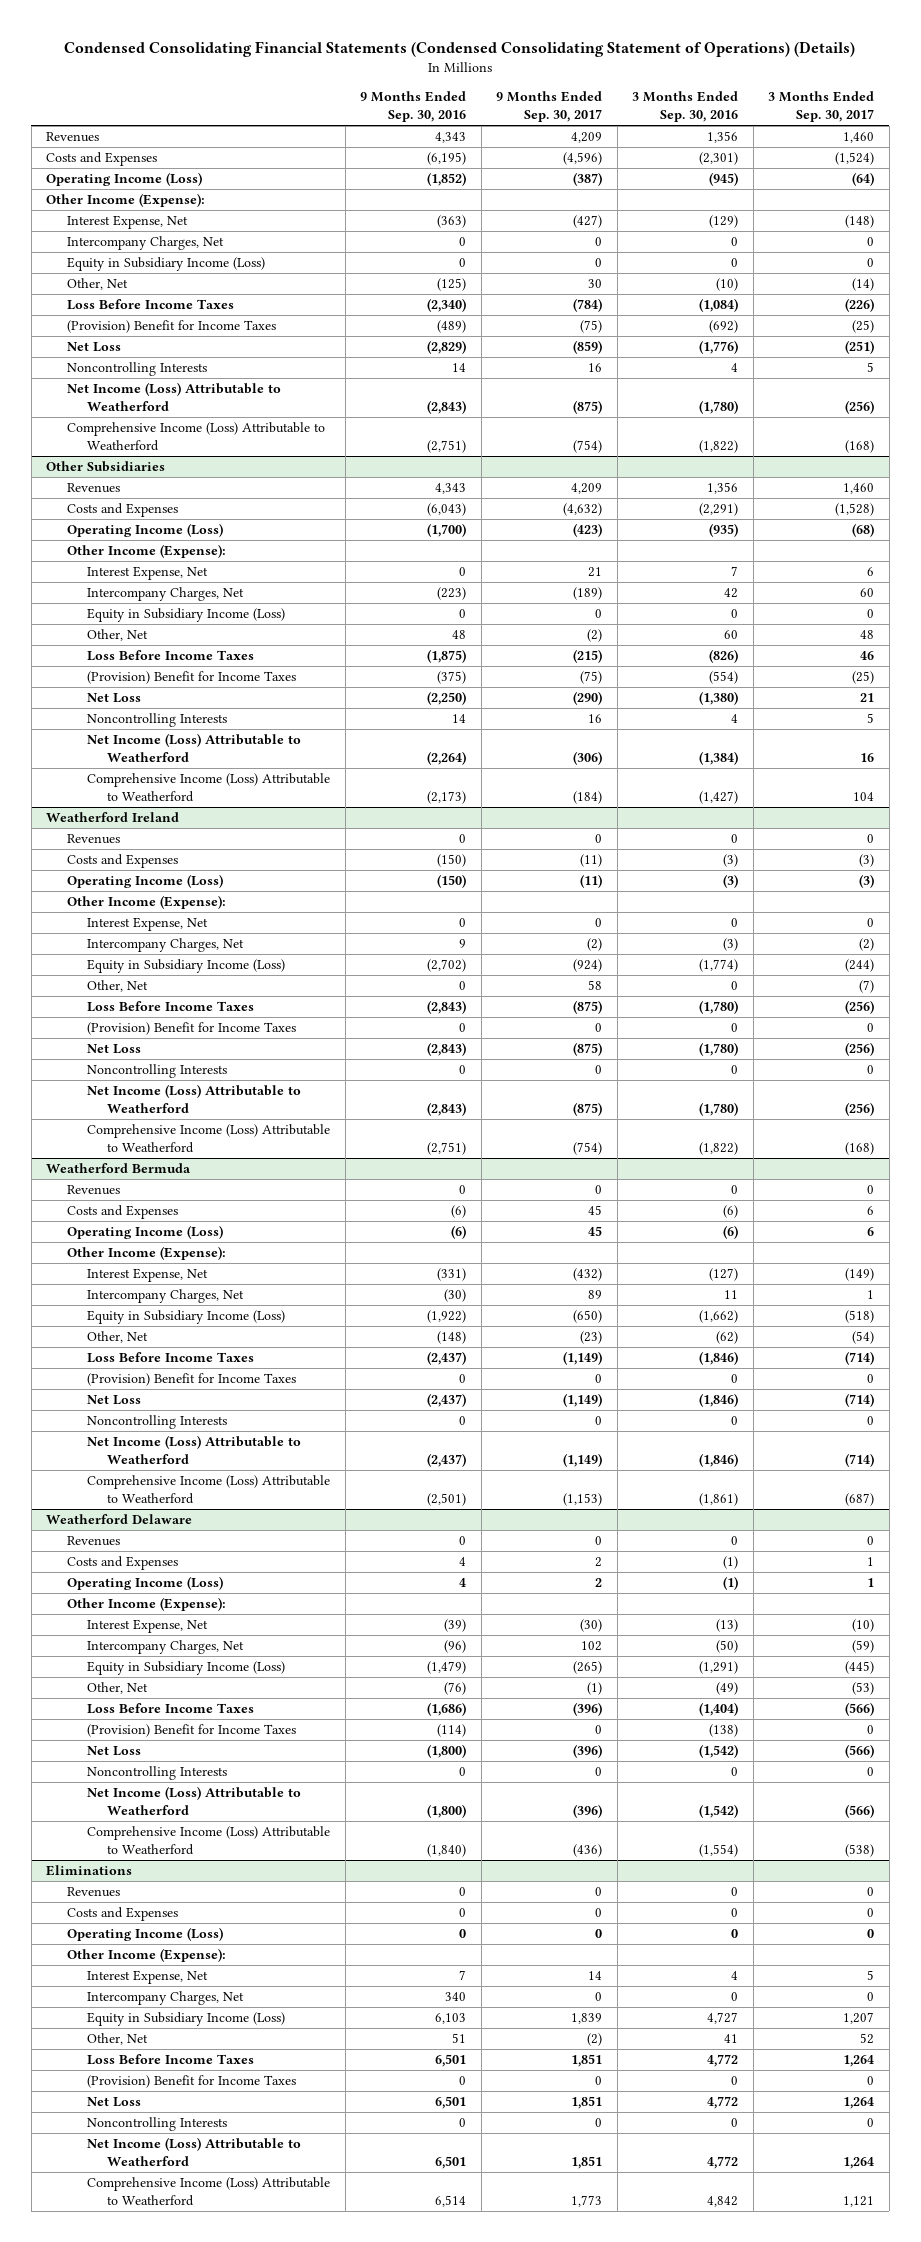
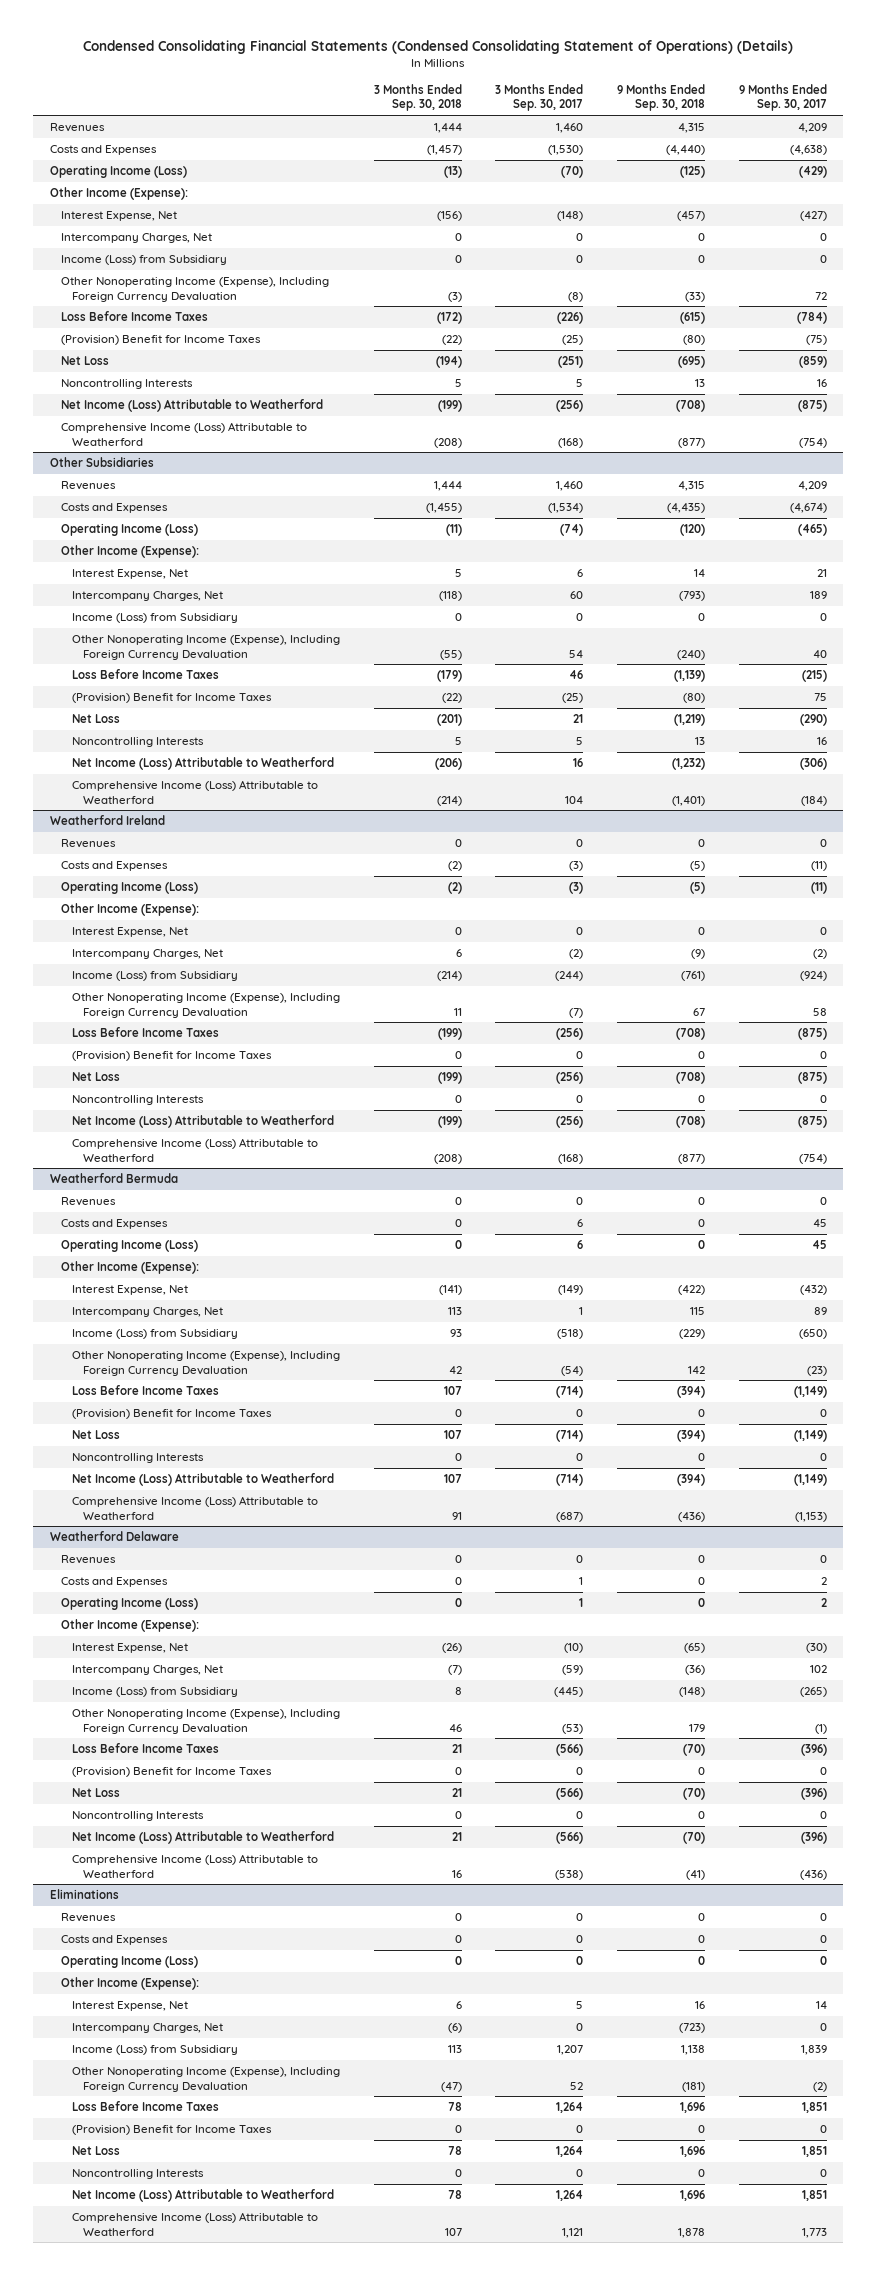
- | 9 Months Ended Sep. 30, 2016 | 9 Months Ended Sep. 30, 2017 | 3 Months Ended Sep. 30, 2016 | 3 Months Ended Sep. 30, 2017
+ | 3 Months Ended Sep. 30, 2018 | 3 Months Ended Sep. 30, 2017 | 9 Months Ended Sep. 30, 2018 | 9 Months Ended Sep. 30, 2017
- Costs and Expenses | (6,195) | (4,596) | (2,301) | (1,524)
- Operating Income (Loss) | (1,852) | (387) | (945) | (64)
+ Costs and Expenses | (1,457) | (1,530) | (4,440) | (4,638)
+ Operating Income (Loss) | (13) | (70) | (125) | (429)
- Equity in Subsidiary Income (Loss) | 0 | 0 | 0 | 0
- Other, Net | (125) | 30 | (10) | (14)
+ Income (Loss) from Subsidiary | 0 | 0 | 0 | 0
+ Other Nonoperating Income (Expense), Including Foreign Currency Devaluation | (3) | (8) | (33) | 72
@ Other Subsidiaries
- Costs and Expenses | (6,043) | (4,632) | (2,291) | (1,528)
- Operating Income (Loss) | (1,700) | (423) | (935) | (68)
+ Costs and Expenses | (1,455) | (1,534) | (4,435) | (4,674)
+ Operating Income (Loss) | (11) | (74) | (120) | (465)
- Intercompany Charges, Net | (223) | (189) | 42 | 60
- Equity in Subsidiary Income (Loss) | 0 | 0 | 0 | 0
- Other, Net | 48 | (2) | 60 | 48
+ Intercompany Charges, Net | (118) | 60 | (793) | 189
+ Income (Loss) from Subsidiary | 0 | 0 | 0 | 0
+ Other Nonoperating Income (Expense), Including Foreign Currency Devaluation | (55) | 54 | (240) | 40
- (Provision) Benefit for Income Taxes | (375) | (75) | (554) | (25)
+ (Provision) Benefit for Income Taxes | (22) | (25) | (80) | 75
@ Weatherford Ireland
- Equity in Subsidiary Income (Loss) | (2,702) | (924) | (1,774) | (244)
- Other, Net | 0 | 58 | 0 | (7)
+ Income (Loss) from Subsidiary | (214) | (244) | (761) | (924)
+ Other Nonoperating Income (Expense), Including Foreign Currency Devaluation | 11 | (7) | 67 | 58
@ Weatherford Bermuda
- Equity in Subsidiary Income (Loss) | (1,922) | (650) | (1,662) | (518)
- Other, Net | (148) | (23) | (62) | (54)
+ Income (Loss) from Subsidiary | 93 | (518) | (229) | (650)
+ Other Nonoperating Income (Expense), Including Foreign Currency Devaluation | 42 | (54) | 142 | (23)
@ Weatherford Delaware
- Equity in Subsidiary Income (Loss) | (1,479) | (265) | (1,291) | (445)
- Other, Net | (76) | (1) | (49) | (53)
+ Income (Loss) from Subsidiary | 8 | (445) | (148) | (265)
+ Other Nonoperating Income (Expense), Including Foreign Currency Devaluation | 46 | (53) | 179 | (1)
@ Eliminations
- Equity in Subsidiary Income (Loss) | 6,103 | 1,839 | 4,727 | 1,207
- Other, Net | 51 | (2) | 41 | 52
+ Income (Loss) from Subsidiary | 113 | 1,207 | 1,138 | 1,839
+ Other Nonoperating Income (Expense), Including Foreign Currency Devaluation | (47) | 52 | (181) | (2)

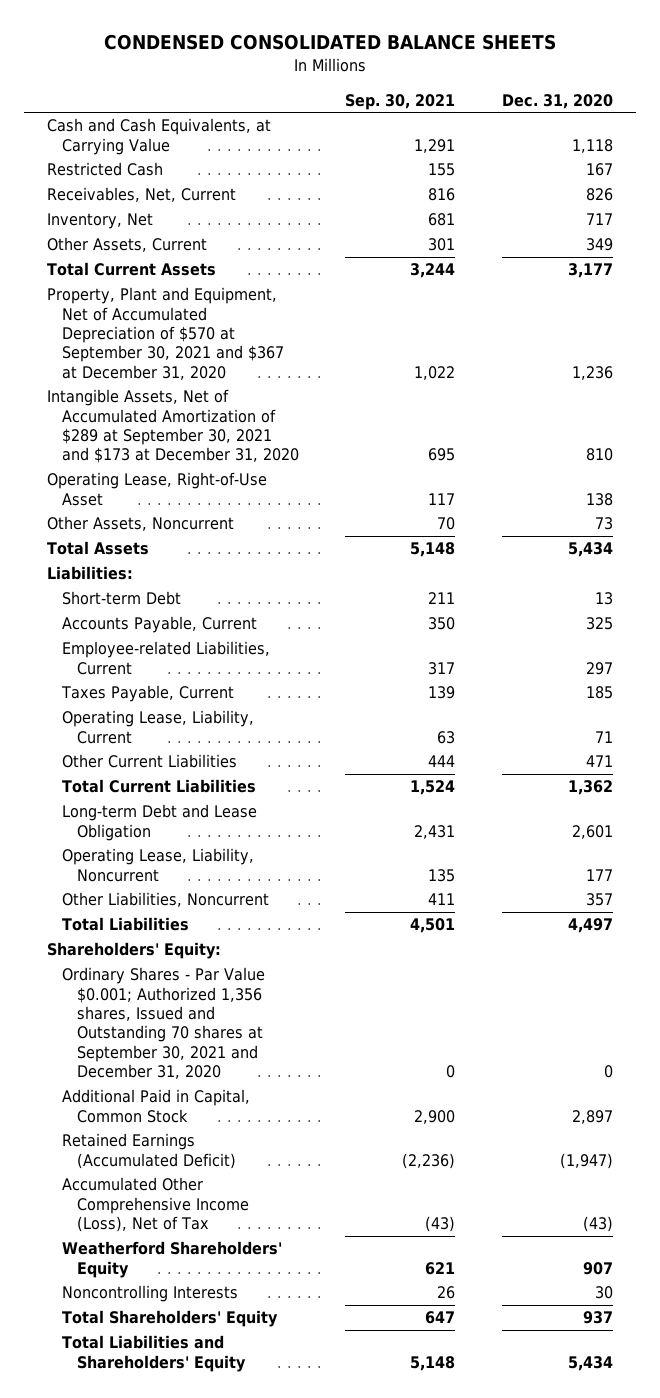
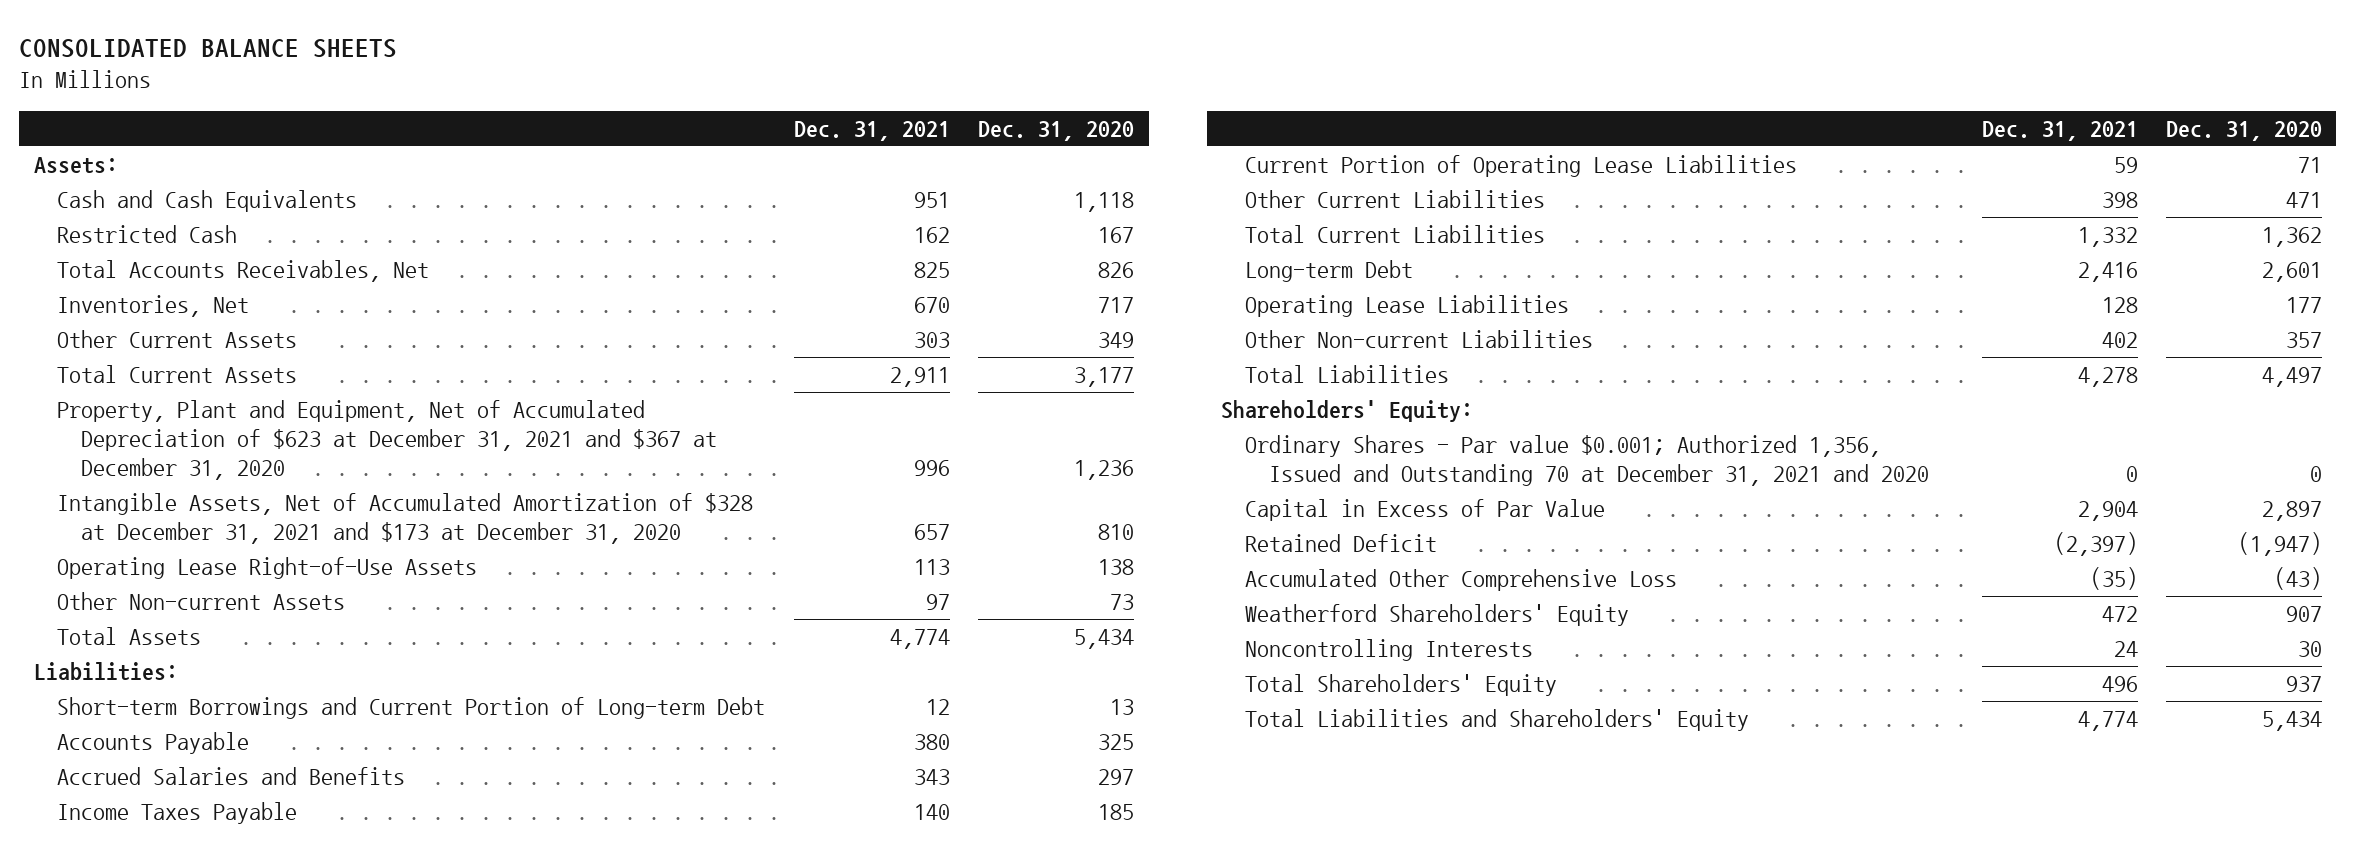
- CONDENSED CONSOLIDATED BALANCE SHEETS
+ CONSOLIDATED BALANCE SHEETS
- | Sep. 30, 2021 | Dec. 31, 2020
+ | Dec. 31, 2021 | Dec. 31, 2020
- Cash and Cash Equivalents, at Carrying Value | 1,291 | 1,118
+ Assets:
+ Cash and Cash Equivalents | 951 | 1,118
- Receivables, Net, Current | 816 | 826
- Inventory, Net | 681 | 717
- Other Assets, Current | 301 | 349
+ Total Accounts Receivables, Net | 825 | 826
+ Inventories, Net | 670 | 717
+ Other Current Assets | 303 | 349
- Property, Plant and Equipment, Net of Accumulated Depreciation of $570 at September 30, 2021 and $367 at December 31, 2020 | 1,022 | 1,236
- Intangible Assets, Net of Accumulated Amortization of $289 at September 30, 2021 and $173 at December 31, 2020 | 695 | 810
- Operating Lease, Right-of-Use Asset | 117 | 138
- Other Assets, Noncurrent | 70 | 73
+ Property, Plant and Equipment, Net of Accumulated Depreciation of $623 at December 31, 2021 and $367 at December 31, 2020 | 996 | 1,236
+ Intangible Assets, Net of Accumulated Amortization of $328 at December 31, 2021 and $173 at December 31, 2020 | 657 | 810
+ Operating Lease Right-of-Use Assets | 113 | 138
+ Other Non-current Assets | 97 | 73
- Short-term Debt | 211 | 13
- Accounts Payable, Current | 350 | 325
- Employee-related Liabilities, Current | 317 | 297
- Taxes Payable, Current | 139 | 185
- Operating Lease, Liability, Current | 63 | 71
+ Short-term Borrowings and Current Portion of Long-term Debt | 12 | 13
+ Accounts Payable | 380 | 325
+ Accrued Salaries and Benefits | 343 | 297
+ Income Taxes Payable | 140 | 185
+ Current Portion of Operating Lease Liabilities | 59 | 71
- Long-term Debt and Lease Obligation | 2,431 | 2,601
- Operating Lease, Liability, Noncurrent | 135 | 177
- Other Liabilities, Noncurrent | 411 | 357
+ Long-term Debt | 2,416 | 2,601
+ Operating Lease Liabilities | 128 | 177
+ Other Non-current Liabilities | 402 | 357
- Ordinary Shares - Par Value $0.001; Authorized 1,356 shares, Issued and Outstanding 70 shares at September 30, 2021 and December 31, 2020 | 0 | 0
- Additional Paid in Capital, Common Stock | 2,900 | 2,897
- Retained Earnings (Accumulated Deficit) | (2,236) | (1,947)
- Accumulated Other Comprehensive Income (Loss), Net of Tax | (43) | (43)
+ Ordinary Shares - Par value $0.001; Authorized 1,356, Issued and Outstanding 70 at December 31, 2021 and 2020 | 0 | 0
+ Capital in Excess of Par Value | 2,904 | 2,897
+ Retained Deficit | (2,397) | (1,947)
+ Accumulated Other Comprehensive Loss | (35) | (43)

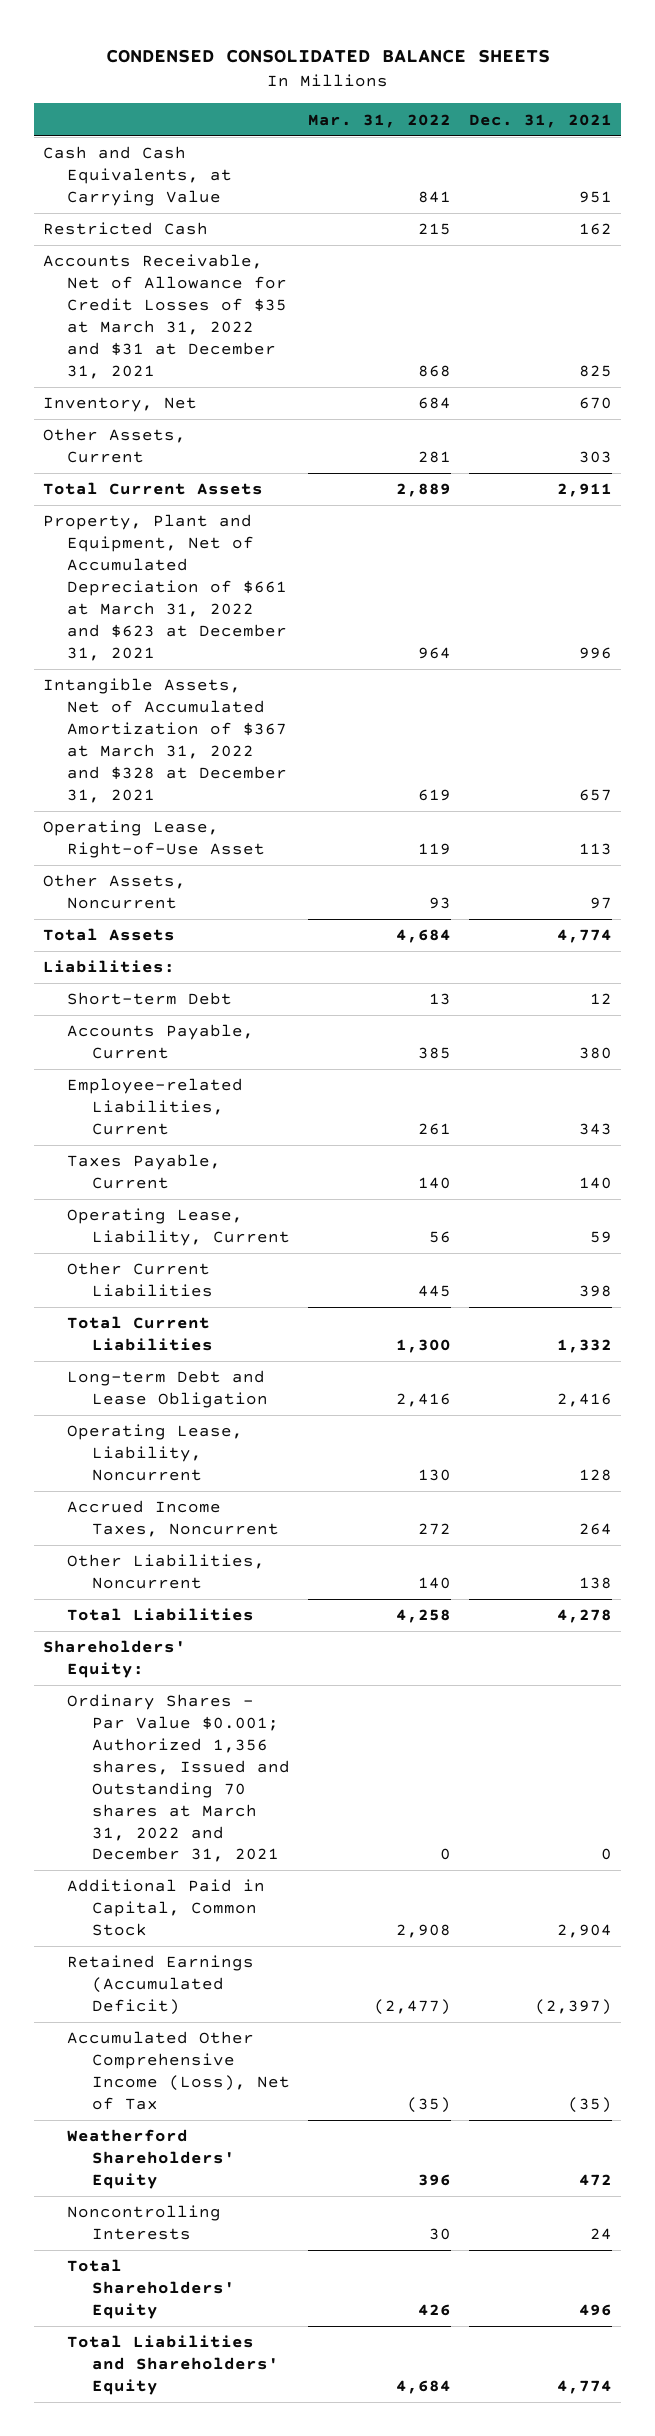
- CONSOLIDATED BALANCE SHEETS
+ CONDENSED CONSOLIDATED BALANCE SHEETS
- | Dec. 31, 2021 | Dec. 31, 2020
+ | Mar. 31, 2022 | Dec. 31, 2021
- Assets:
- Cash and Cash Equivalents | 951 | 1,118
+ Cash and Cash Equivalents, at Carrying Value | 841 | 951
- Total Accounts Receivables, Net | 825 | 826
- Inventories, Net | 670 | 717
- Other Current Assets | 303 | 349
+ Accounts Receivable, Net of Allowance for Credit Losses of $35 at March 31, 2022 and $31 at December 31, 2021 | 868 | 825
+ Inventory, Net | 684 | 670
+ Other Assets, Current | 281 | 303
- Property, Plant and Equipment, Net of Accumulated Depreciation of $623 at December 31, 2021 and $367 at December 31, 2020 | 996 | 1,236
- Intangible Assets, Net of Accumulated Amortization of $328 at December 31, 2021 and $173 at December 31, 2020 | 657 | 810
- Operating Lease Right-of-Use Assets | 113 | 138
- Other Non-current Assets | 97 | 73
+ Property, Plant and Equipment, Net of Accumulated Depreciation of $661 at March 31, 2022 and $623 at December 31, 2021 | 964 | 996
+ Intangible Assets, Net of Accumulated Amortization of $367 at March 31, 2022 and $328 at December 31, 2021 | 619 | 657
+ Operating Lease, Right-of-Use Asset | 119 | 113
+ Other Assets, Noncurrent | 93 | 97
- Short-term Borrowings and Current Portion of Long-term Debt | 12 | 13
- Accounts Payable | 380 | 325
- Accrued Salaries and Benefits | 343 | 297
- Income Taxes Payable | 140 | 185
- Current Portion of Operating Lease Liabilities | 59 | 71
+ Short-term Debt | 13 | 12
+ Accounts Payable, Current | 385 | 380
+ Employee-related Liabilities, Current | 261 | 343
+ Taxes Payable, Current | 140 | 140
+ Operating Lease, Liability, Current | 56 | 59
- Long-term Debt | 2,416 | 2,601
- Operating Lease Liabilities | 128 | 177
- Other Non-current Liabilities | 402 | 357
+ Long-term Debt and Lease Obligation | 2,416 | 2,416
+ Operating Lease, Liability, Noncurrent | 130 | 128
+ Accrued Income Taxes, Noncurrent | 272 | 264
+ Other Liabilities, Noncurrent | 140 | 138
- Ordinary Shares - Par value $0.001; Authorized 1,356, Issued and Outstanding 70 at December 31, 2021 and 2020 | 0 | 0
- Capital in Excess of Par Value | 2,904 | 2,897
- Retained Deficit | (2,397) | (1,947)
- Accumulated Other Comprehensive Loss | (35) | (43)
+ Ordinary Shares - Par Value $0.001; Authorized 1,356 shares, Issued and Outstanding 70 shares at March 31, 2022 and December 31, 2021 | 0 | 0
+ Additional Paid in Capital, Common Stock | 2,908 | 2,904
+ Retained Earnings (Accumulated Deficit) | (2,477) | (2,397)
+ Accumulated Other Comprehensive Income (Loss), Net of Tax | (35) | (35)

